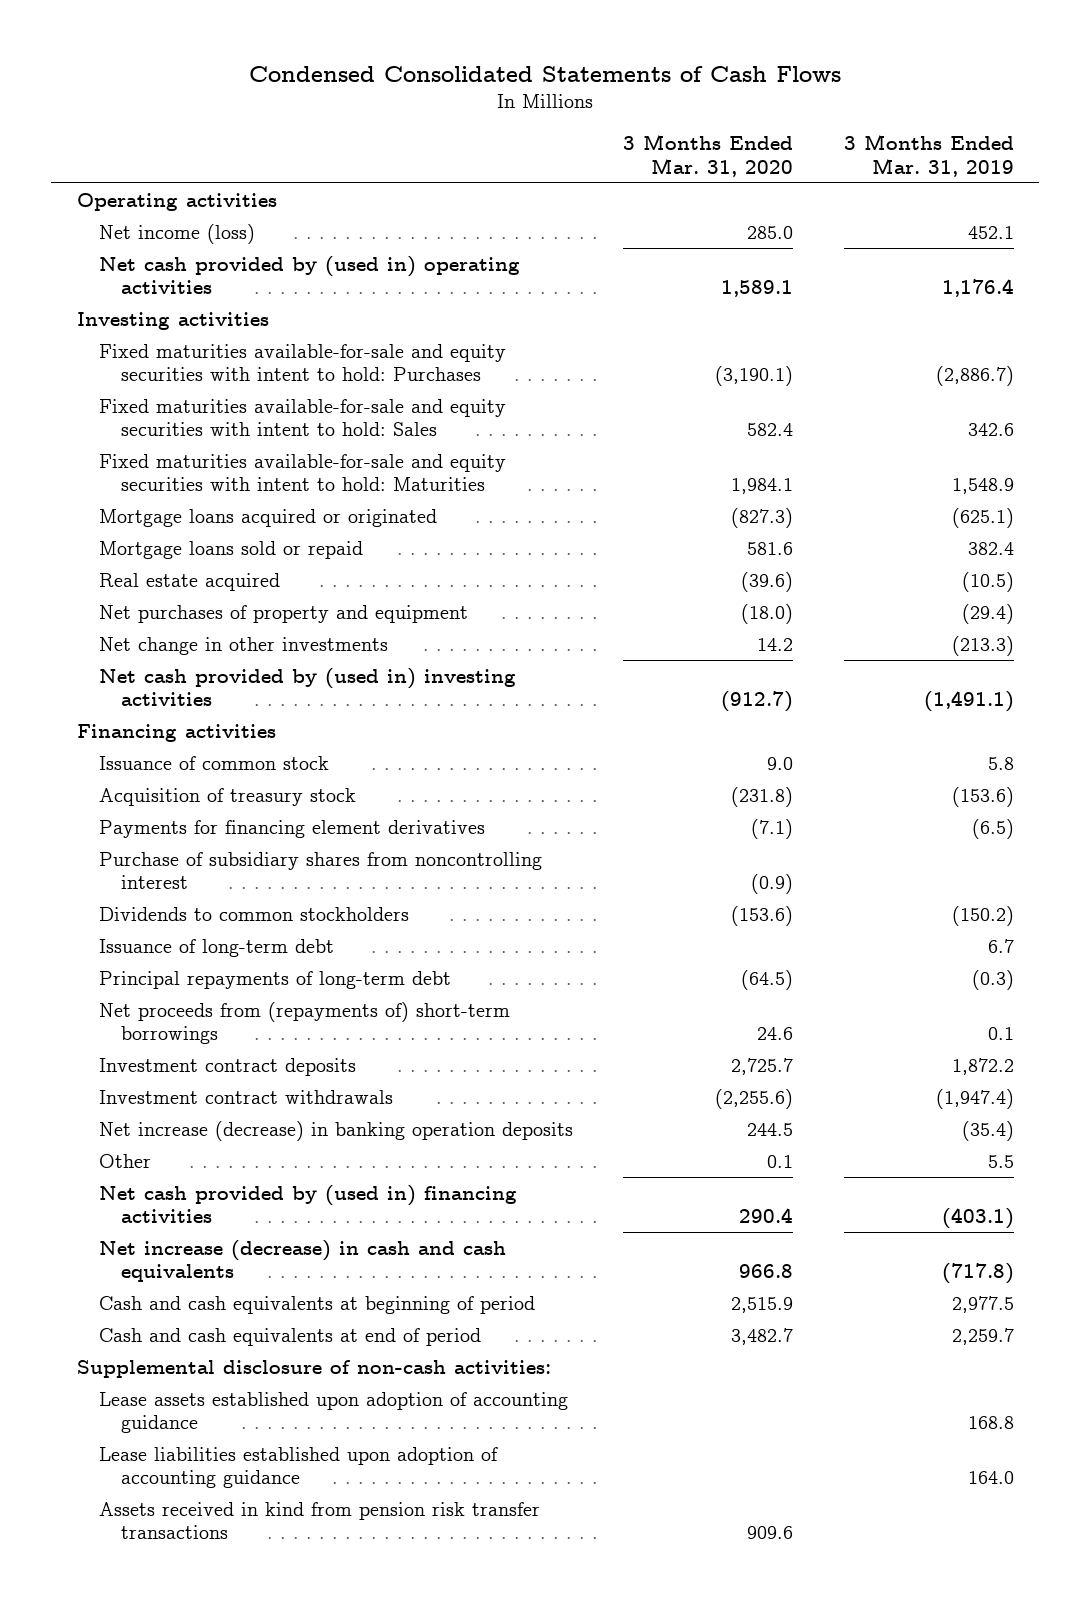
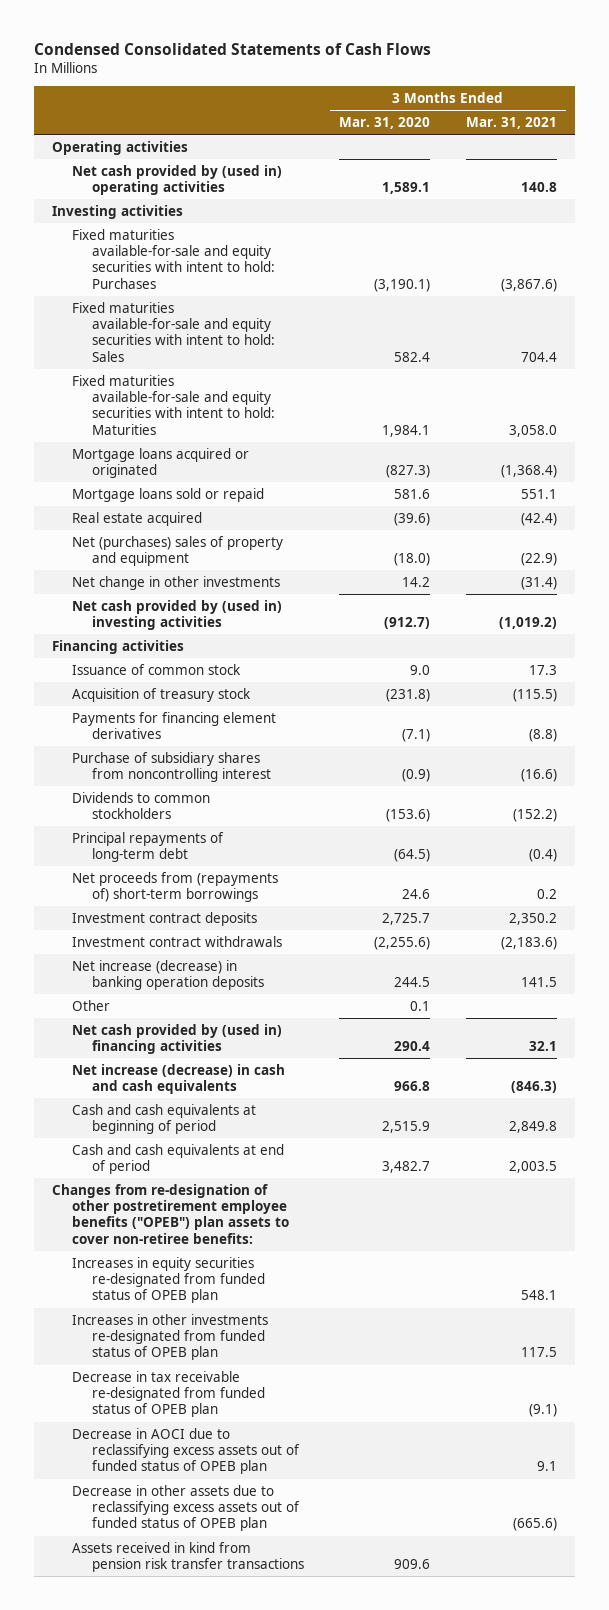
- | 3 Months Ended Mar. 31, 2020 | 3 Months Ended Mar. 31, 2019
+ | 3 Months Ended Mar. 31, 2020 | 3 Months Ended Mar. 31, 2021
- Net income (loss) | 285.0 | 452.1
- Net purchases of property and equipment | (18.0) | (29.4)
+ Net (purchases) sales of property and equipment | (18.0) | (22.9)
- Issuance of long-term debt | | 6.7
- Supplemental disclosure of non-cash activities:
- Lease assets established upon adoption of accounting guidance | | 168.8
- Lease liabilities established upon adoption of accounting guidance | | 164.0
+ Changes from re-designation of other postretirement employee benefits ("OPEB") plan assets to cover non-retiree benefits:
+ Increases in equity securities re-designated from funded status of OPEB plan | | 548.1
+ Increases in other investments re-designated from funded status of OPEB plan | | 117.5
+ Decrease in tax receivable re-designated from funded status of OPEB plan | | (9.1)
+ Decrease in AOCI due to reclassifying excess assets out of funded status of OPEB plan | | 9.1
+ Decrease in other assets due to reclassifying excess assets out of funded status of OPEB plan | | (665.6)

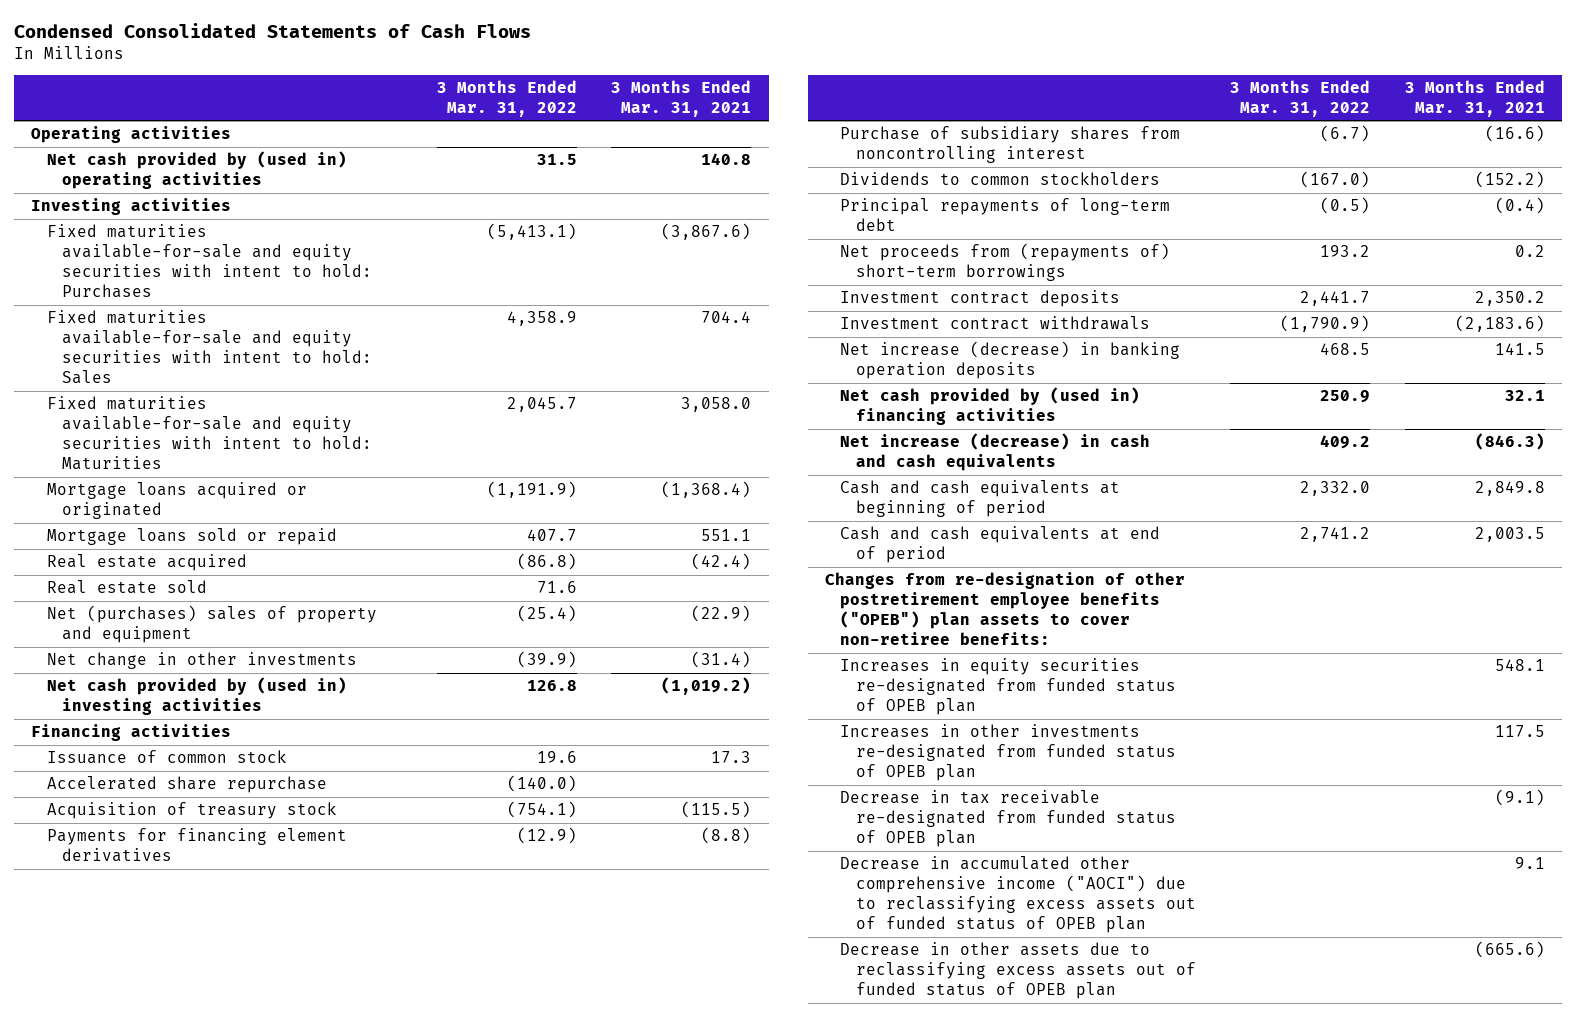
- | 3 Months Ended Mar. 31, 2020 | 3 Months Ended Mar. 31, 2021
+ | 3 Months Ended Mar. 31, 2022 | 3 Months Ended Mar. 31, 2021
+ Real estate sold | 71.6 |
+ Accelerated share repurchase | (140.0) |
- Other | 0.1 |
- Decrease in AOCI due to reclassifying excess assets out of funded status of OPEB plan | | 9.1
+ Decrease in accumulated other comprehensive income ("AOCI") due to reclassifying excess assets out of funded status of OPEB plan | | 9.1
- Assets received in kind from pension risk transfer transactions | 909.6 |

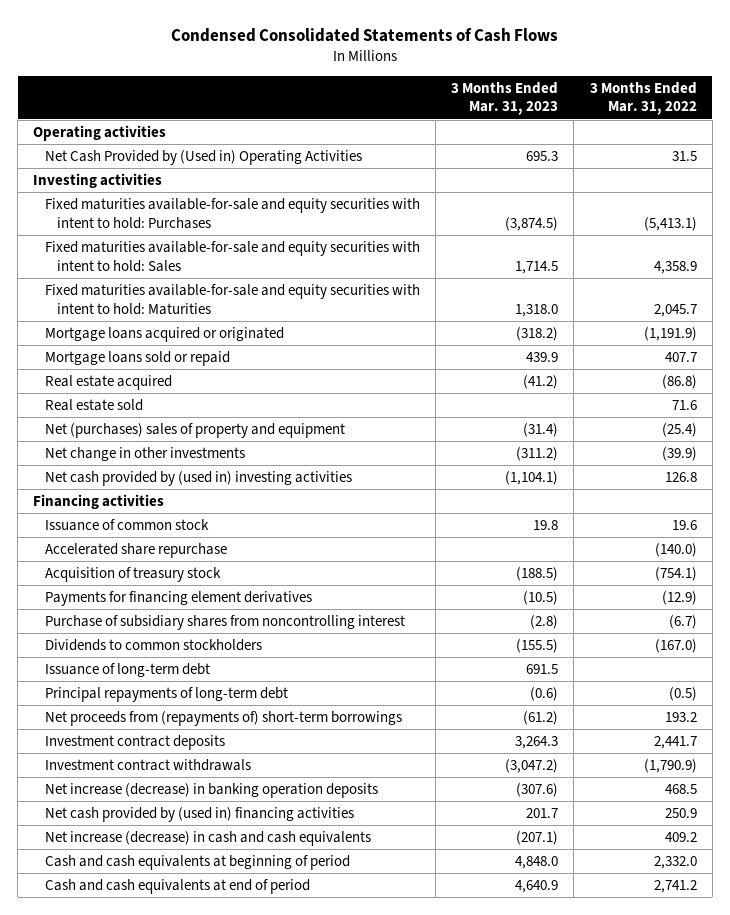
- | 3 Months Ended Mar. 31, 2022 | 3 Months Ended Mar. 31, 2021
+ | 3 Months Ended Mar. 31, 2023 | 3 Months Ended Mar. 31, 2022
- Net cash provided by (used in) operating activities | 31.5 | 140.8
+ Net Cash Provided by (Used in) Operating Activities | 695.3 | 31.5
+ Issuance of long-term debt | 691.5 |
- Changes from re-designation of other postretirement employee benefits ("OPEB") plan assets to cover non-retiree benefits:
- Increases in equity securities re-designated from funded status of OPEB plan | | 548.1
- Increases in other investments re-designated from funded status of OPEB plan | | 117.5
- Decrease in tax receivable re-designated from funded status of OPEB plan | | (9.1)
- Decrease in accumulated other comprehensive income ("AOCI") due to reclassifying excess assets out of funded status of OPEB plan | | 9.1
- Decrease in other assets due to reclassifying excess assets out of funded status of OPEB plan | | (665.6)

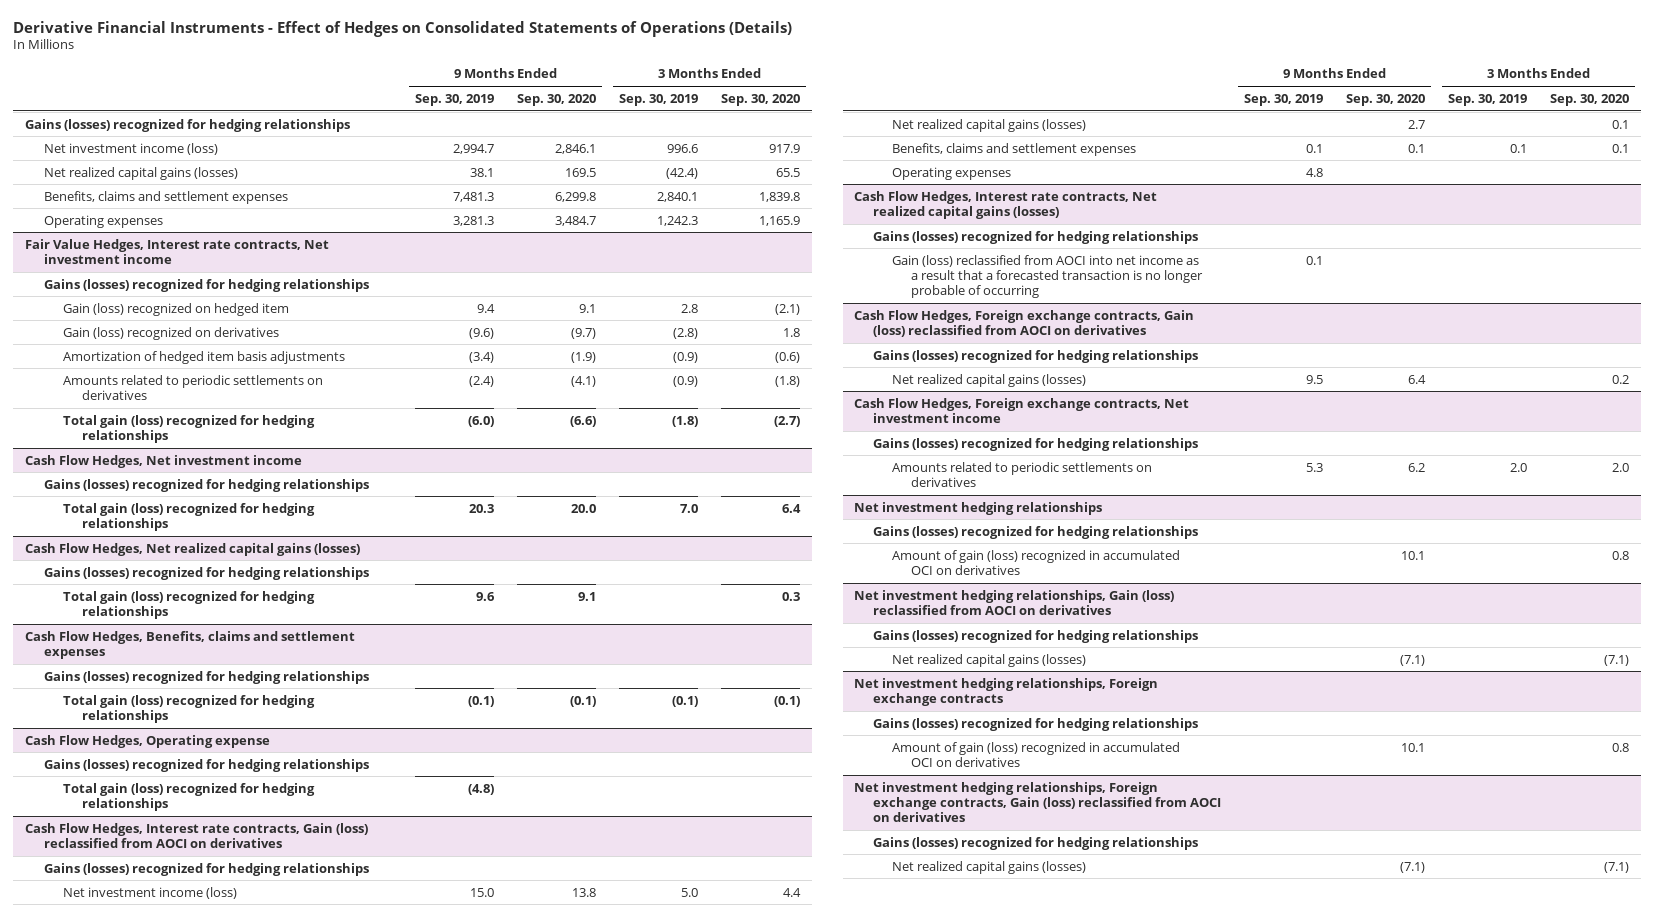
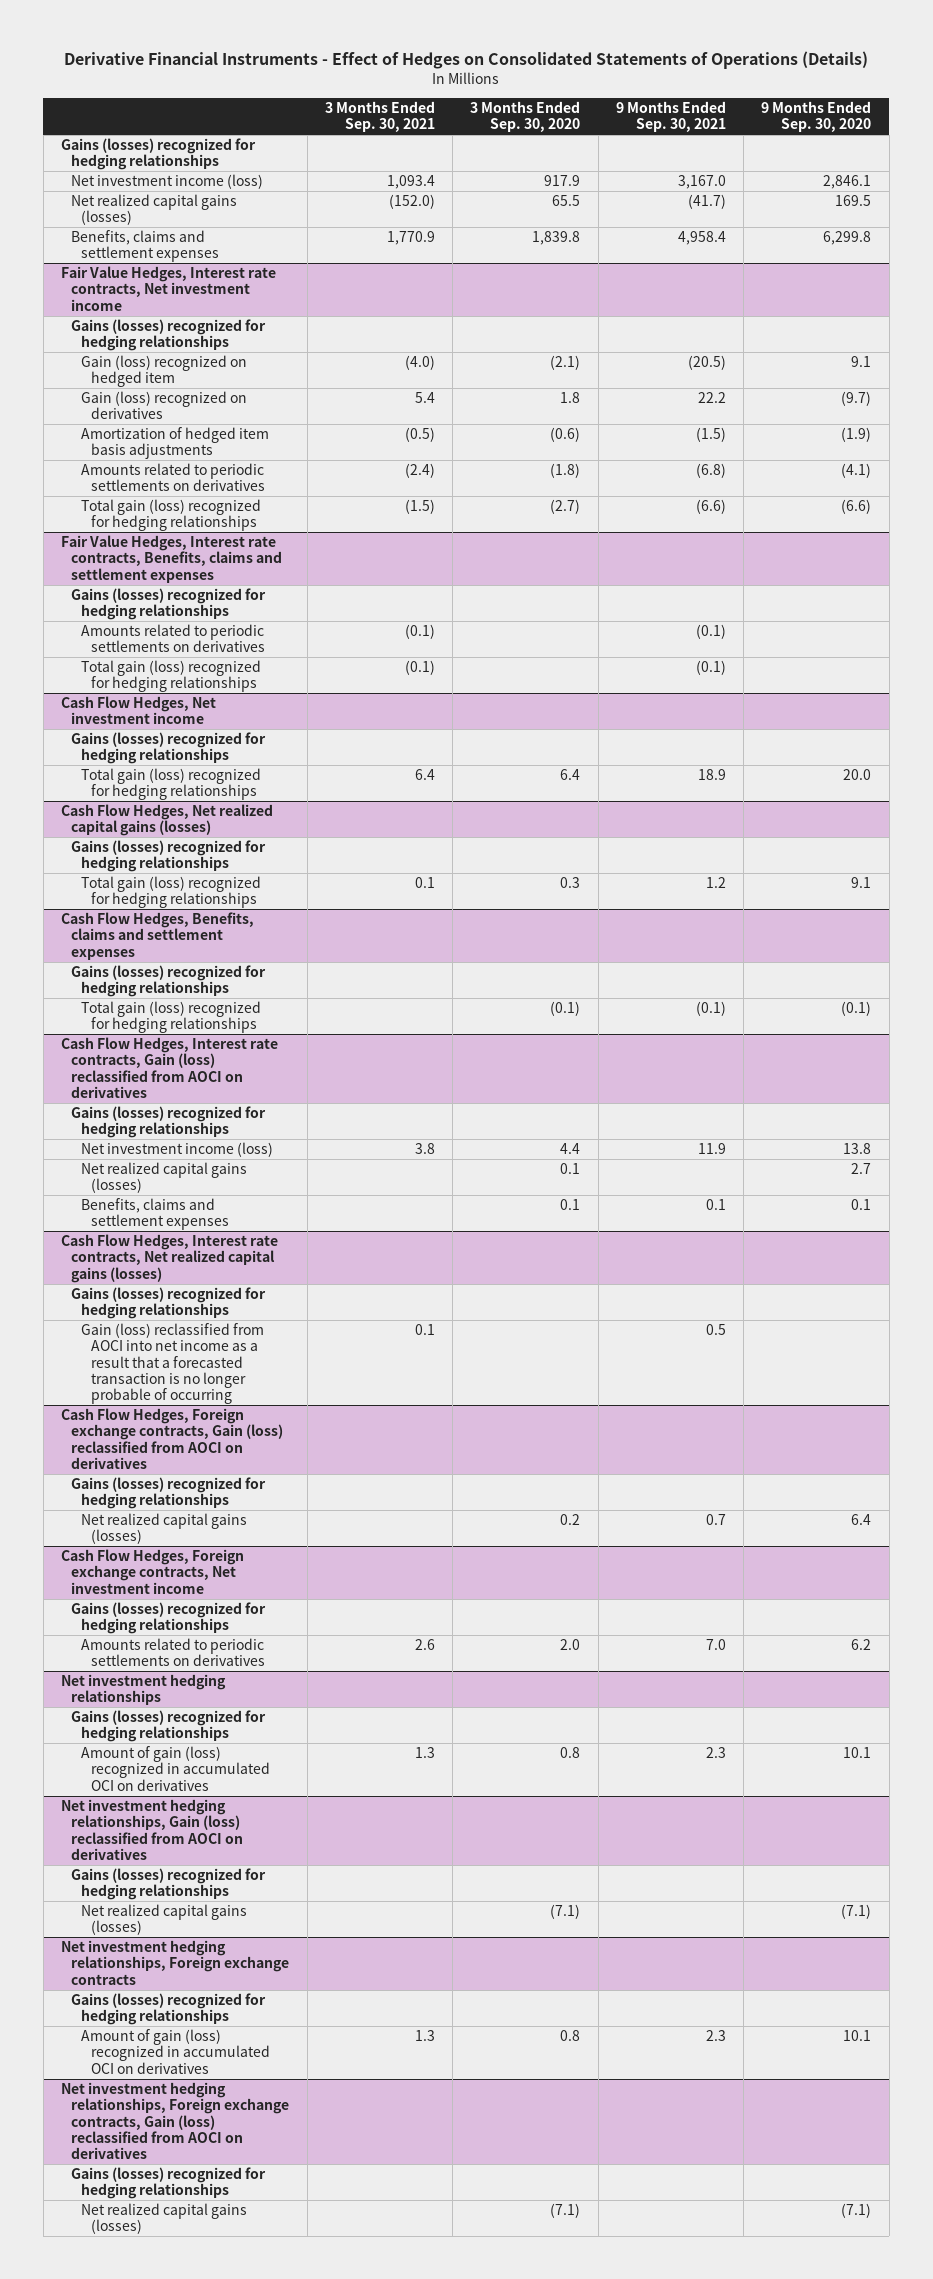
- | 9 Months Ended Sep. 30, 2019 | 9 Months Ended Sep. 30, 2020 | 3 Months Ended Sep. 30, 2019 | 3 Months Ended Sep. 30, 2020
+ | 3 Months Ended Sep. 30, 2021 | 3 Months Ended Sep. 30, 2020 | 9 Months Ended Sep. 30, 2021 | 9 Months Ended Sep. 30, 2020
- Operating expenses | 3,281.3 | 3,484.7 | 1,242.3 | 1,165.9
+ Fair Value Hedges, Interest rate contracts, Benefits, claims and settlement expenses
+ Gains (losses) recognized for hedging relationships
+ Amounts related to periodic settlements on derivatives | (0.1) | | (0.1) |
+ Total gain (loss) recognized for hedging relationships | (0.1) | | (0.1) |
- Cash Flow Hedges, Operating expense
- Gains (losses) recognized for hedging relationships
- Total gain (loss) recognized for hedging relationships | (4.8) | | |
@ Cash Flow Hedges, Interest rate contracts, Gain (loss) reclassified from AOCI on derivatives
- Operating expenses | 4.8 | | |

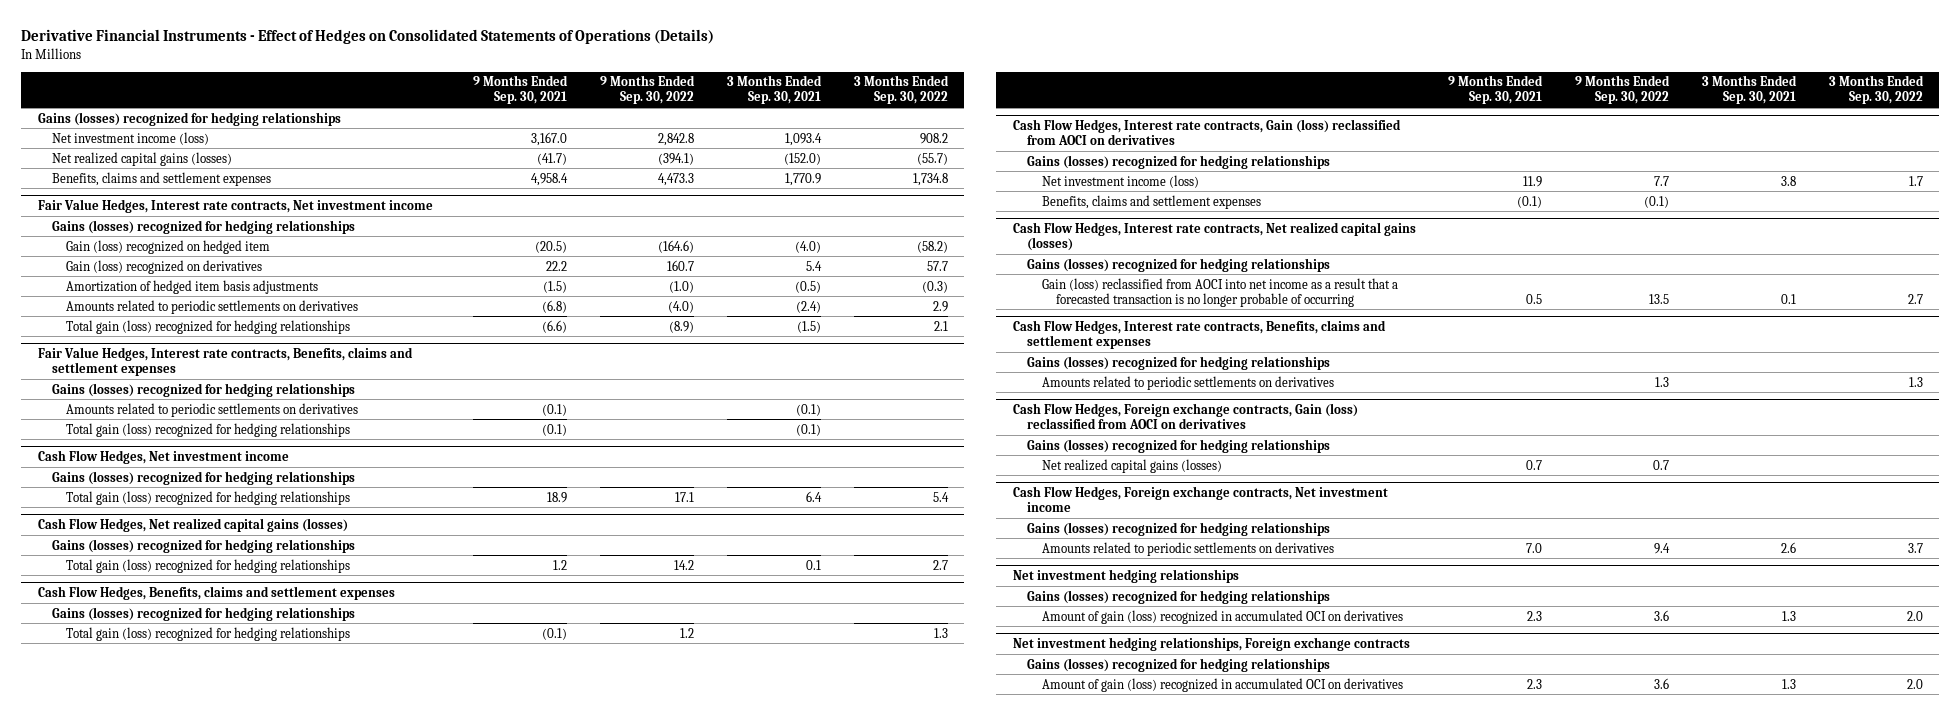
- | 3 Months Ended Sep. 30, 2021 | 3 Months Ended Sep. 30, 2020 | 9 Months Ended Sep. 30, 2021 | 9 Months Ended Sep. 30, 2020
+ | 9 Months Ended Sep. 30, 2021 | 9 Months Ended Sep. 30, 2022 | 3 Months Ended Sep. 30, 2021 | 3 Months Ended Sep. 30, 2022
@ Cash Flow Hedges, Interest rate contracts, Gain (loss) reclassified from AOCI on derivatives
- Net realized capital gains (losses) | | 0.1 | | 2.7
- Benefits, claims and settlement expenses | | 0.1 | 0.1 | 0.1
+ Benefits, claims and settlement expenses | (0.1) | (0.1) | |
+ Cash Flow Hedges, Interest rate contracts, Benefits, claims and settlement expenses
+ Gains (losses) recognized for hedging relationships
+ Amounts related to periodic settlements on derivatives | | 1.3 | | 1.3
- Net investment hedging relationships, Gain (loss) reclassified from AOCI on derivatives
- Gains (losses) recognized for hedging relationships
- Net realized capital gains (losses) | | (7.1) | | (7.1)
- Net investment hedging relationships, Foreign exchange contracts, Gain (loss) reclassified from AOCI on derivatives
- Gains (losses) recognized for hedging relationships
- Net realized capital gains (losses) | | (7.1) | | (7.1)

